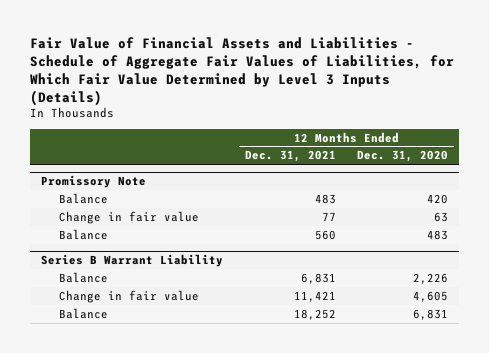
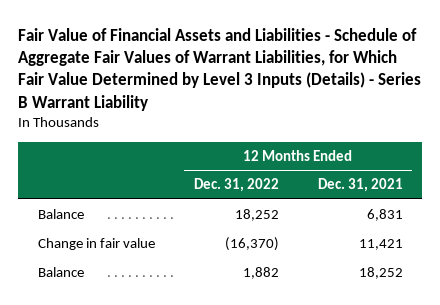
- Fair Value of Financial Assets and Liabilities - Schedule of Aggregate Fair Values of Liabilities, for Which Fair Value Determined by Level 3 Inputs (Details)
+ Fair Value of Financial Assets and Liabilities - Schedule of Aggregate Fair Values of Warrant Liabilities, for Which Fair Value Determined by Level 3 Inputs (Details) - Series B Warrant Liability
- | 12 Months Ended Dec. 31, 2021 | 12 Months Ended Dec. 31, 2020
+ | 12 Months Ended Dec. 31, 2022 | 12 Months Ended Dec. 31, 2021
- Promissory Note
- Balance | 483 | 420
- Change in fair value | 77 | 63
- Balance | 560 | 483
- Series B Warrant Liability

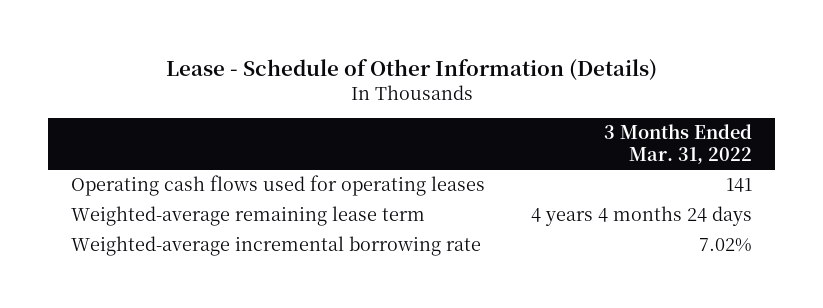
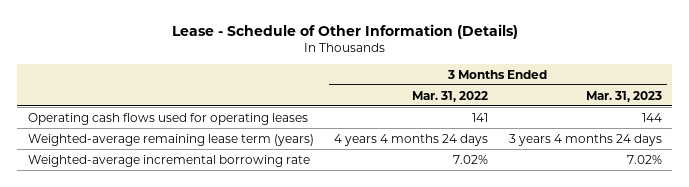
- | 3 Months Ended Mar. 31, 2022
+ | 3 Months Ended Mar. 31, 2022 | 3 Months Ended Mar. 31, 2023
- Weighted-average remaining lease term | 4 years 4 months 24 days
+ Weighted-average remaining lease term (years) | 4 years 4 months 24 days | 3 years 4 months 24 days

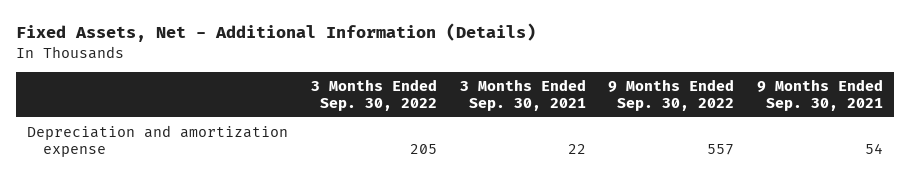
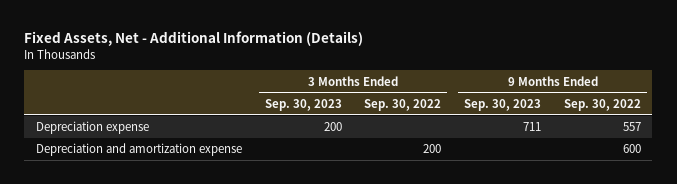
- | 3 Months Ended Sep. 30, 2022 | 3 Months Ended Sep. 30, 2021 | 9 Months Ended Sep. 30, 2022 | 9 Months Ended Sep. 30, 2021
+ | 3 Months Ended Sep. 30, 2023 | 3 Months Ended Sep. 30, 2022 | 9 Months Ended Sep. 30, 2023 | 9 Months Ended Sep. 30, 2022
- Depreciation and amortization expense | 205 | 22 | 557 | 54
+ Depreciation expense | 200 | | 711 | 557
+ Depreciation and amortization expense | | 200 | | 600

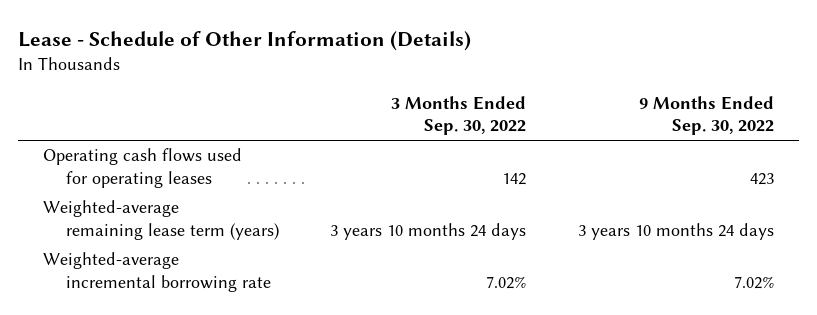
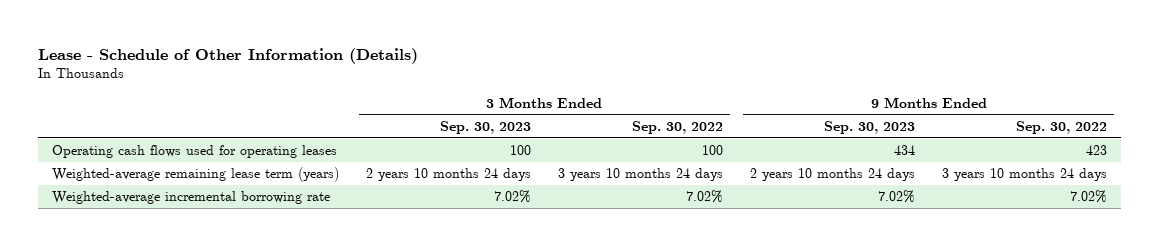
- | 3 Months Ended Sep. 30, 2022 | 9 Months Ended Sep. 30, 2022
+ | 3 Months Ended Sep. 30, 2023 | 3 Months Ended Sep. 30, 2022 | 9 Months Ended Sep. 30, 2023 | 9 Months Ended Sep. 30, 2022
- Operating cash flows used for operating leases | 142 | 423
+ Operating cash flows used for operating leases | 100 | 100 | 434 | 423

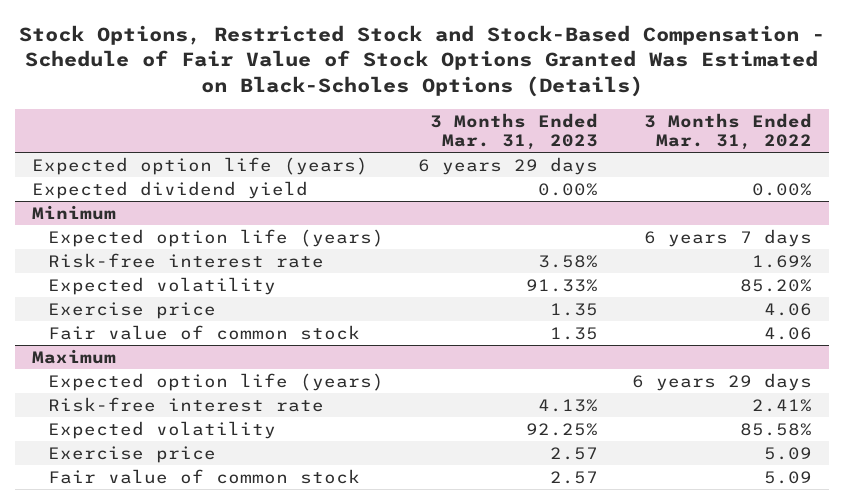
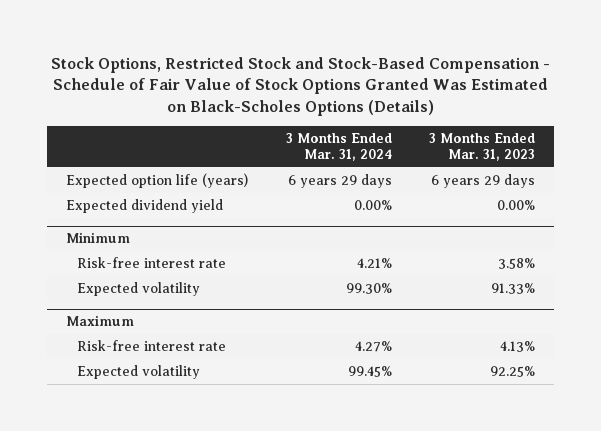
- | 3 Months Ended Mar. 31, 2023 | 3 Months Ended Mar. 31, 2022
+ | 3 Months Ended Mar. 31, 2024 | 3 Months Ended Mar. 31, 2023
@ Minimum
- Expected option life (years) | | 6 years 7 days
- Exercise price | 1.35 | 4.06
- Fair value of common stock | 1.35 | 4.06
@ Maximum
- Expected option life (years) | | 6 years 29 days
- Exercise price | 2.57 | 5.09
- Fair value of common stock | 2.57 | 5.09

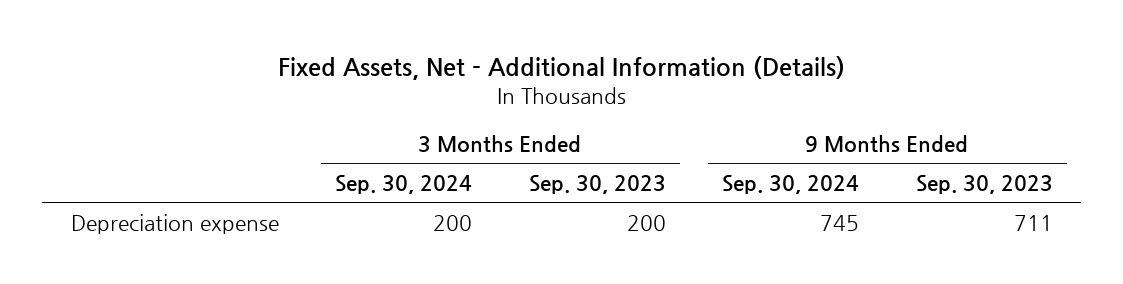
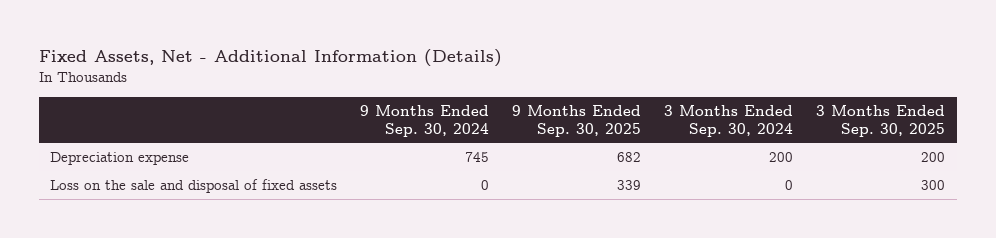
- | 3 Months Ended Sep. 30, 2024 | 3 Months Ended Sep. 30, 2023 | 9 Months Ended Sep. 30, 2024 | 9 Months Ended Sep. 30, 2023
+ | 9 Months Ended Sep. 30, 2024 | 9 Months Ended Sep. 30, 2025 | 3 Months Ended Sep. 30, 2024 | 3 Months Ended Sep. 30, 2025
+ Loss on the sale and disposal of fixed assets | 0 | 339 | 0 | 300

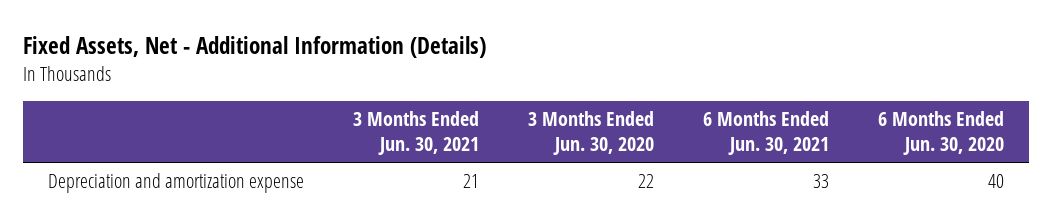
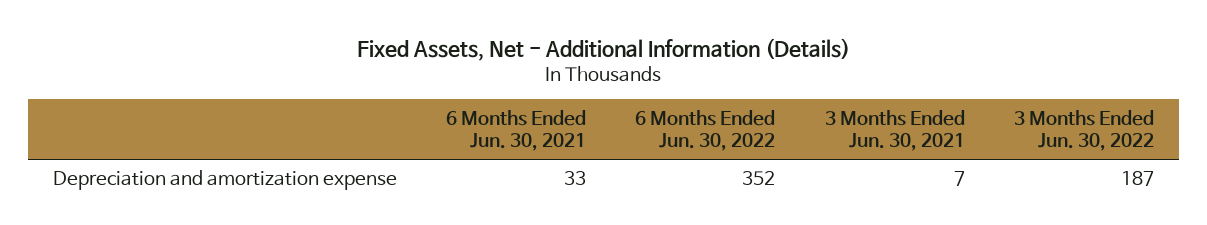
- | 3 Months Ended Jun. 30, 2021 | 3 Months Ended Jun. 30, 2020 | 6 Months Ended Jun. 30, 2021 | 6 Months Ended Jun. 30, 2020
+ | 6 Months Ended Jun. 30, 2021 | 6 Months Ended Jun. 30, 2022 | 3 Months Ended Jun. 30, 2021 | 3 Months Ended Jun. 30, 2022
- Depreciation and amortization expense | 21 | 22 | 33 | 40
+ Depreciation and amortization expense | 33 | 352 | 7 | 187

